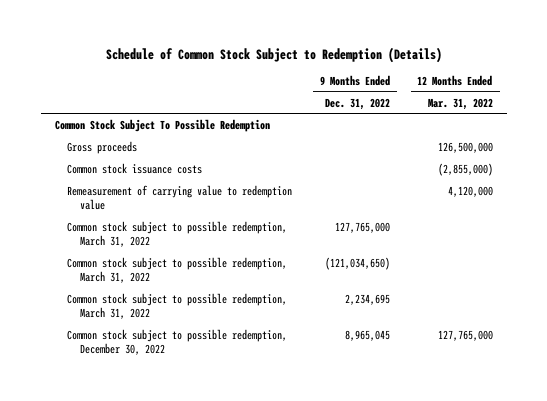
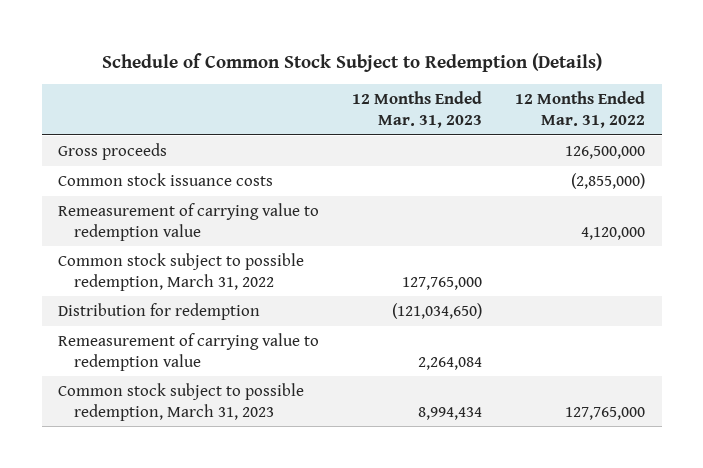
- | 9 Months Ended Dec. 31, 2022 | 12 Months Ended Mar. 31, 2022
+ | 12 Months Ended Mar. 31, 2023 | 12 Months Ended Mar. 31, 2022
- Common Stock Subject To Possible Redemption
- Common stock subject to possible redemption, March 31, 2022 | (121,034,650) |
- Common stock subject to possible redemption, March 31, 2022 | 2,234,695 |
- Common stock subject to possible redemption, December 30, 2022 | 8,965,045 | 127,765,000
+ Distribution for redemption | (121,034,650) |
+ Remeasurement of carrying value to redemption value | 2,264,084 |
+ Common stock subject to possible redemption, March 31, 2023 | 8,994,434 | 127,765,000

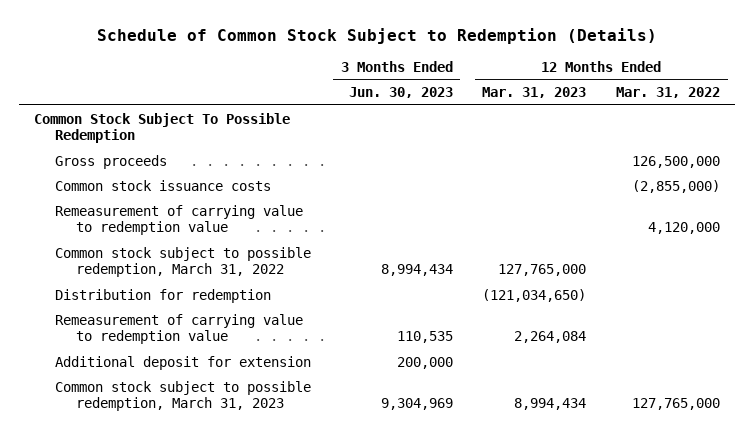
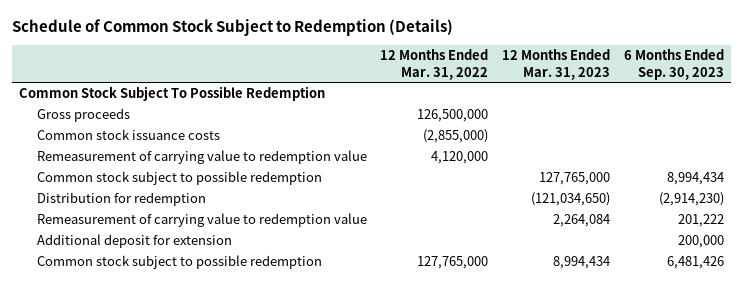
- | 3 Months Ended Jun. 30, 2023 | 12 Months Ended Mar. 31, 2023 | 12 Months Ended Mar. 31, 2022
+ | 12 Months Ended Mar. 31, 2022 | 12 Months Ended Mar. 31, 2023 | 6 Months Ended Sep. 30, 2023
- Common stock subject to possible redemption, March 31, 2022 | 8,994,434 | 127,765,000 |
+ Common stock subject to possible redemption | | 127,765,000 | 8,994,434
- Common stock subject to possible redemption, March 31, 2023 | 9,304,969 | 8,994,434 | 127,765,000
+ Common stock subject to possible redemption | 127,765,000 | 8,994,434 | 6,481,426

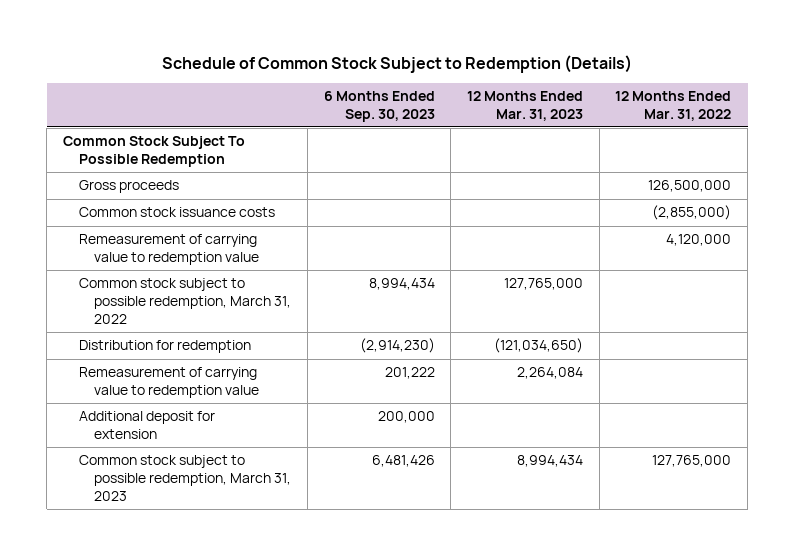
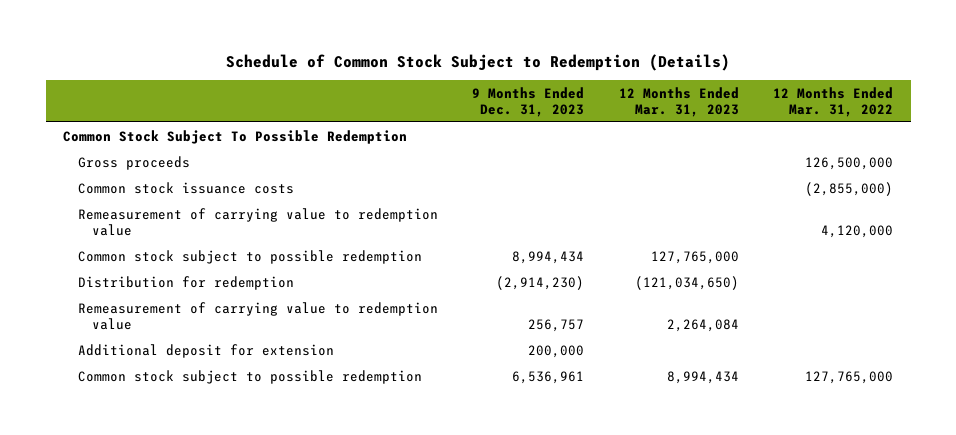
- | 6 Months Ended Sep. 30, 2023 | 12 Months Ended Mar. 31, 2023 | 12 Months Ended Mar. 31, 2022
+ | 9 Months Ended Dec. 31, 2023 | 12 Months Ended Mar. 31, 2023 | 12 Months Ended Mar. 31, 2022
- Common stock subject to possible redemption, March 31, 2022 | 8,994,434 | 127,765,000 |
+ Common stock subject to possible redemption | 8,994,434 | 127,765,000 |
- Common stock subject to possible redemption, March 31, 2023 | 6,481,426 | 8,994,434 | 127,765,000
+ Common stock subject to possible redemption | 6,536,961 | 8,994,434 | 127,765,000

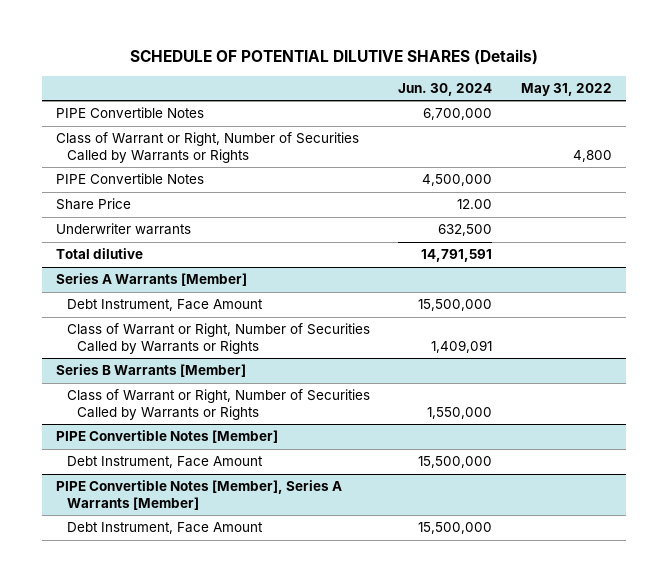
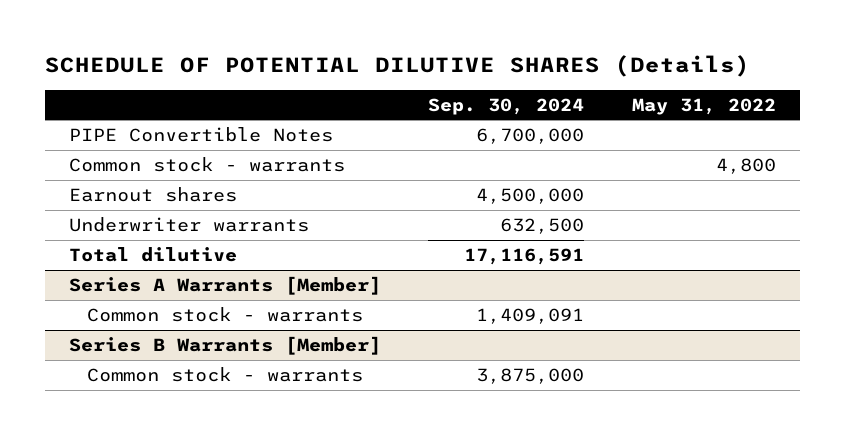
- | Jun. 30, 2024 | May 31, 2022
+ | Sep. 30, 2024 | May 31, 2022
- Class of Warrant or Right, Number of Securities Called by Warrants or Rights | | 4,800
- PIPE Convertible Notes | 4,500,000 |
- Share Price | 12.00 |
+ Common stock - warrants | | 4,800
+ Earnout shares | 4,500,000 |
@ Series A Warrants [Member]
- Debt Instrument, Face Amount | 15,500,000 |
- Class of Warrant or Right, Number of Securities Called by Warrants or Rights | 1,409,091 |
+ Common stock - warrants | 1,409,091 |
@ Series B Warrants [Member]
- Class of Warrant or Right, Number of Securities Called by Warrants or Rights | 1,550,000 |
- PIPE Convertible Notes [Member]
- Debt Instrument, Face Amount | 15,500,000 |
- PIPE Convertible Notes [Member], Series A Warrants [Member]
- Debt Instrument, Face Amount | 15,500,000 |
@ Series B Warrants [Member]
+ Common stock - warrants | 3,875,000 |

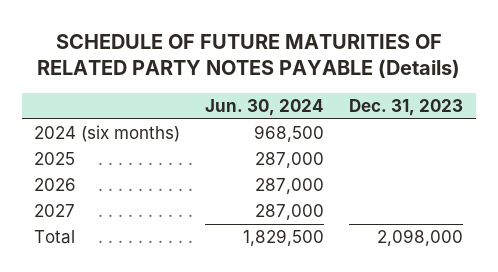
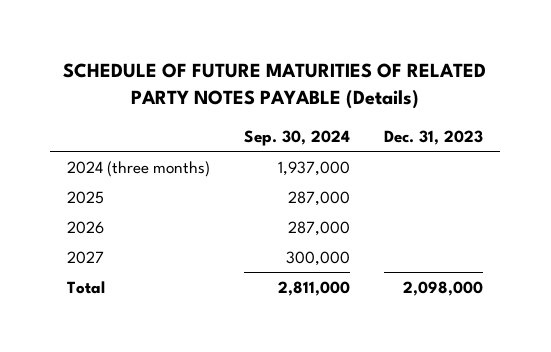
- | Jun. 30, 2024 | Dec. 31, 2023
+ | Sep. 30, 2024 | Dec. 31, 2023
- 2024 (six months) | 968,500 |
+ 2024 (three months) | 1,937,000 |

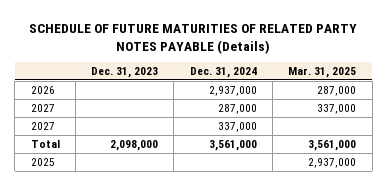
- | Sep. 30, 2024 | Dec. 31, 2023
+ | Dec. 31, 2023 | Dec. 31, 2024 | Mar. 31, 2025
- 2024 (three months) | 1,937,000 |
+ 2027 | | 337,000 |
moved down: 2025 | | | 2,937,000

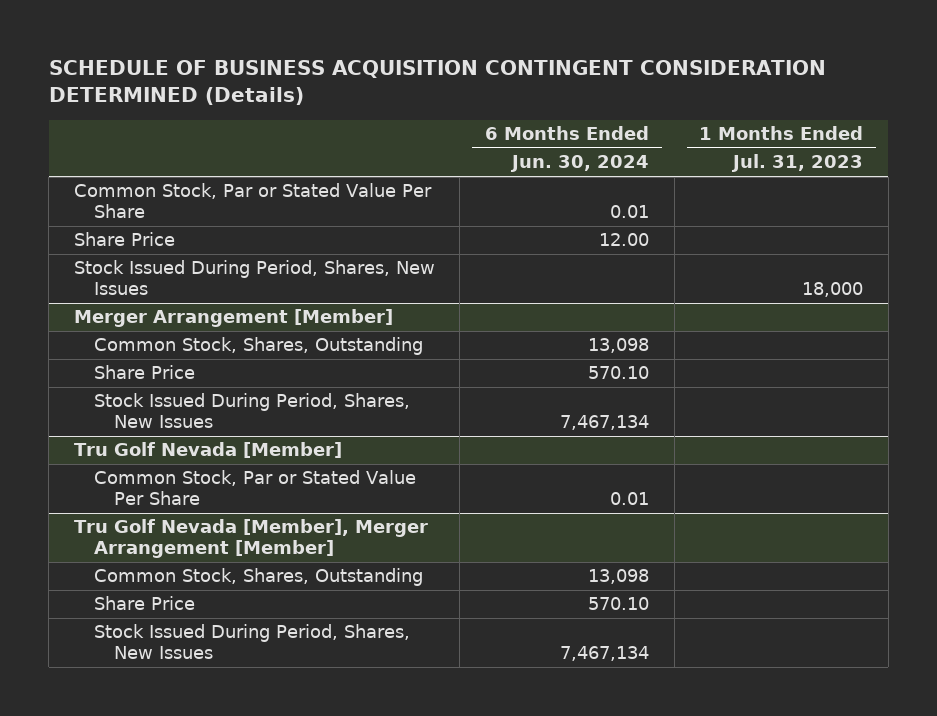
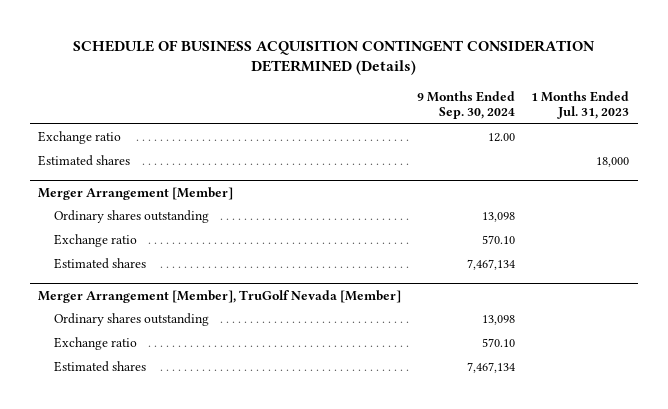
- | 6 Months Ended Jun. 30, 2024 | 1 Months Ended Jul. 31, 2023
+ | 9 Months Ended Sep. 30, 2024 | 1 Months Ended Jul. 31, 2023
- Common Stock, Par or Stated Value Per Share | 0.01 |
- Share Price | 12.00 |
- Stock Issued During Period, Shares, New Issues | | 18,000
+ Exchange ratio | 12.00 |
+ Estimated shares | | 18,000
@ Merger Arrangement [Member]
- Common Stock, Shares, Outstanding | 13,098 |
- Share Price | 570.10 |
- Stock Issued During Period, Shares, New Issues | 7,467,134 |
- Tru Golf Nevada [Member]
- Common Stock, Par or Stated Value Per Share | 0.01 |
- Tru Golf Nevada [Member], Merger Arrangement [Member]
- Common Stock, Shares, Outstanding | 13,098 |
- Share Price | 570.10 |
- Stock Issued During Period, Shares, New Issues | 7,467,134 |
@ Merger Arrangement [Member]
+ Ordinary shares outstanding | 13,098 |
+ Exchange ratio | 570.10 |
+ Estimated shares | 7,467,134 |
+ Merger Arrangement [Member], TruGolf Nevada [Member]
+ Ordinary shares outstanding | 13,098 |
+ Exchange ratio | 570.10 |
+ Estimated shares | 7,467,134 |

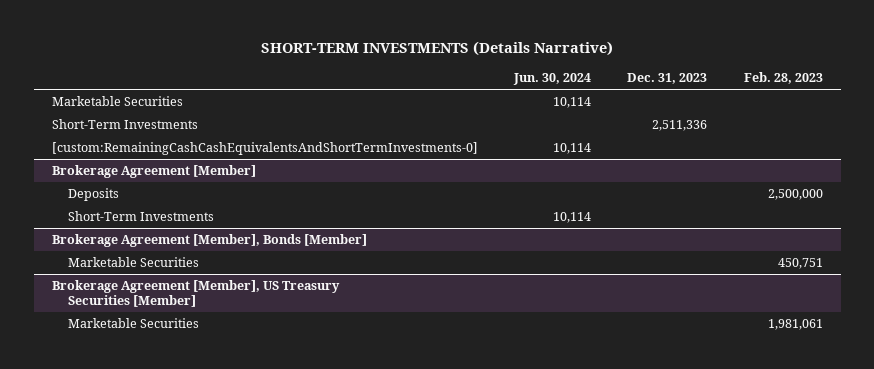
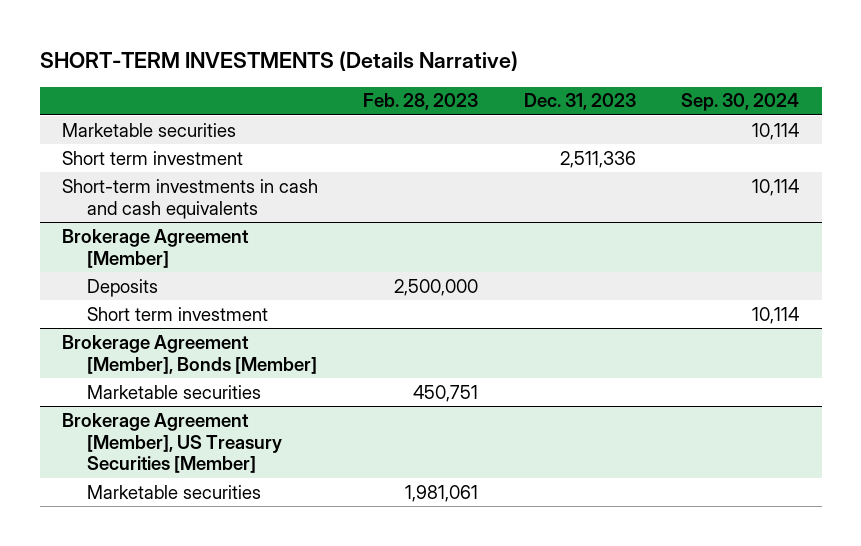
- | Jun. 30, 2024 | Dec. 31, 2023 | Feb. 28, 2023
+ | Feb. 28, 2023 | Dec. 31, 2023 | Sep. 30, 2024
- Marketable Securities | 10,114 | |
- Short-Term Investments | | 2,511,336 |
- [custom:RemainingCashCashEquivalentsAndShortTermInvestments-0] | 10,114 | |
+ Marketable securities | | | 10,114
+ Short term investment | | 2,511,336 |
+ Short-term investments in cash and cash equivalents | | | 10,114
@ Brokerage Agreement [Member]
- Short-Term Investments | 10,114 | |
+ Short term investment | | | 10,114
@ Brokerage Agreement [Member], Bonds [Member]
- Marketable Securities | | | 450,751
+ Marketable securities | 450,751 | |
@ Brokerage Agreement [Member], US Treasury Securities [Member]
- Marketable Securities | | | 1,981,061
+ Marketable securities | 1,981,061 | |

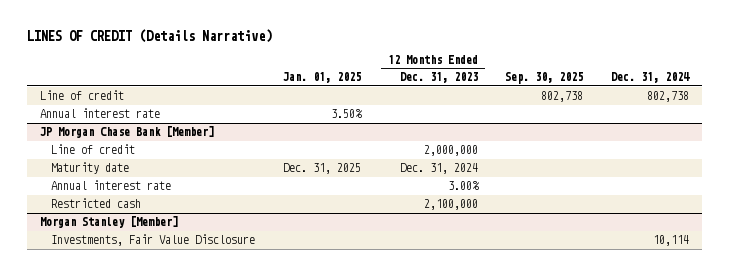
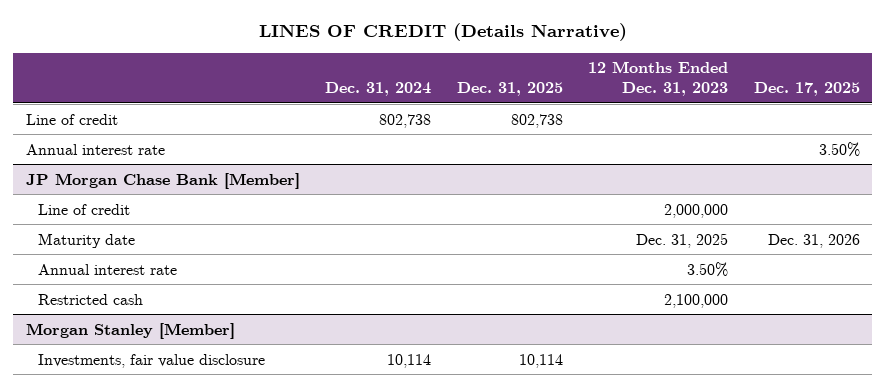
- | Jan. 01, 2025 | 12 Months Ended Dec. 31, 2023 | Sep. 30, 2025 | Dec. 31, 2024
+ | Dec. 31, 2024 | Dec. 31, 2025 | 12 Months Ended Dec. 31, 2023 | Dec. 17, 2025
@ JP Morgan Chase Bank [Member]
- Maturity date | Dec. 31, 2025 | Dec. 31, 2024 | |
- Annual interest rate | | 3.00% | |
+ Maturity date | | | Dec. 31, 2025 | Dec. 31, 2026
+ Annual interest rate | | | 3.50% |
@ Morgan Stanley [Member]
- Investments, Fair Value Disclosure | | | | 10,114
+ Investments, fair value disclosure | 10,114 | 10,114 | |

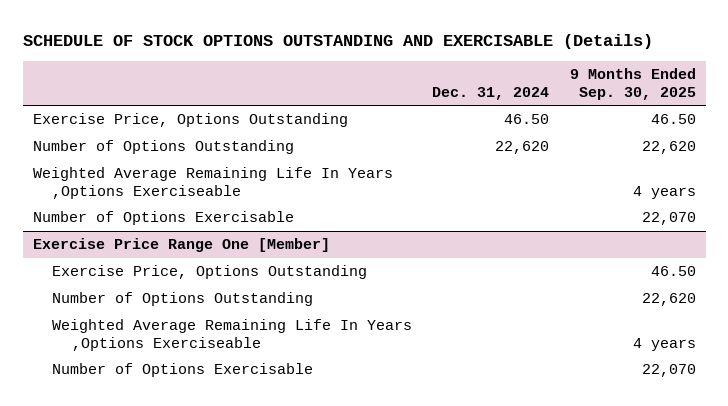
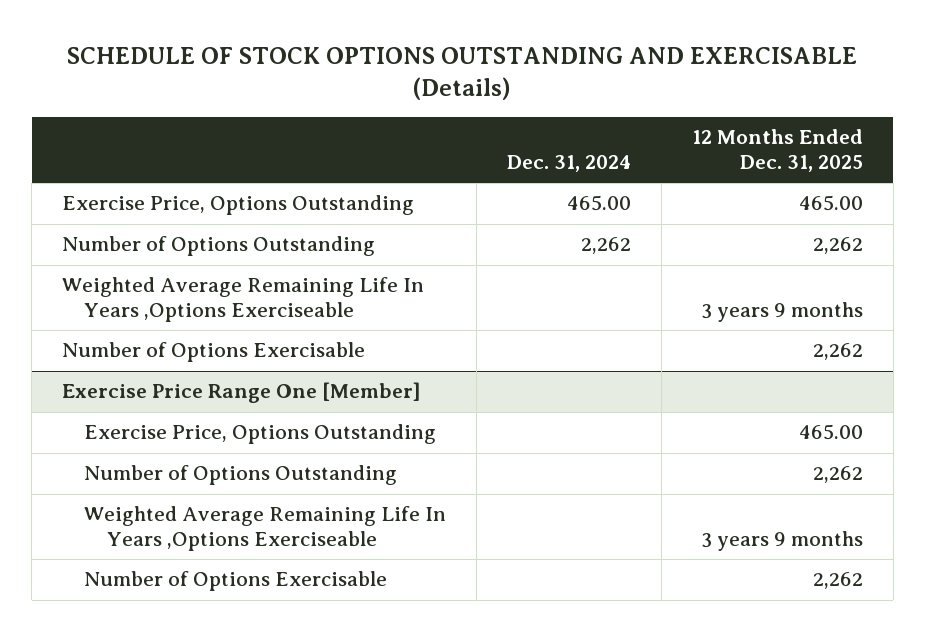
- | Dec. 31, 2024 | 9 Months Ended Sep. 30, 2025
+ | Dec. 31, 2024 | 12 Months Ended Dec. 31, 2025
- Exercise Price, Options Outstanding | 46.50 | 46.50
- Number of Options Outstanding | 22,620 | 22,620
+ Exercise Price, Options Outstanding | 465.00 | 465.00
+ Number of Options Outstanding | 2,262 | 2,262

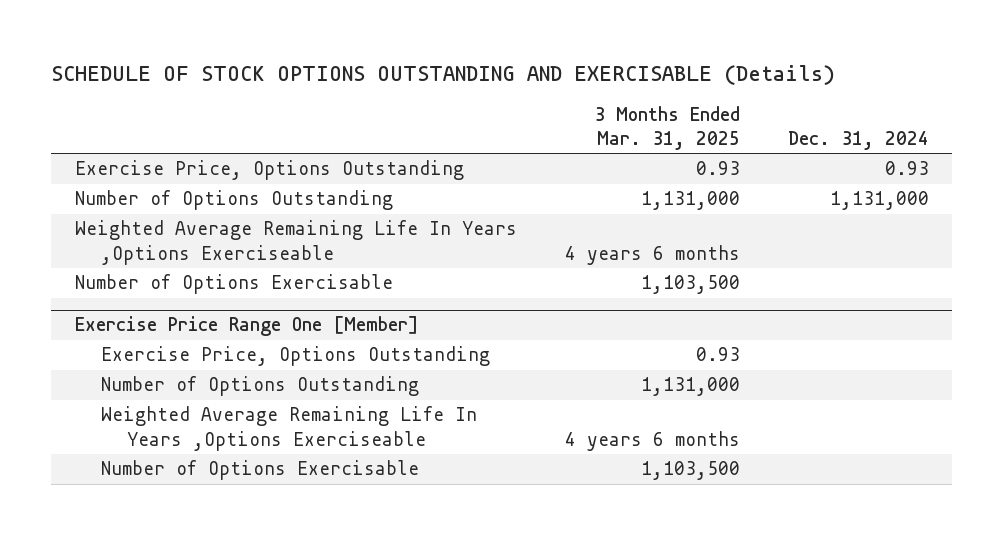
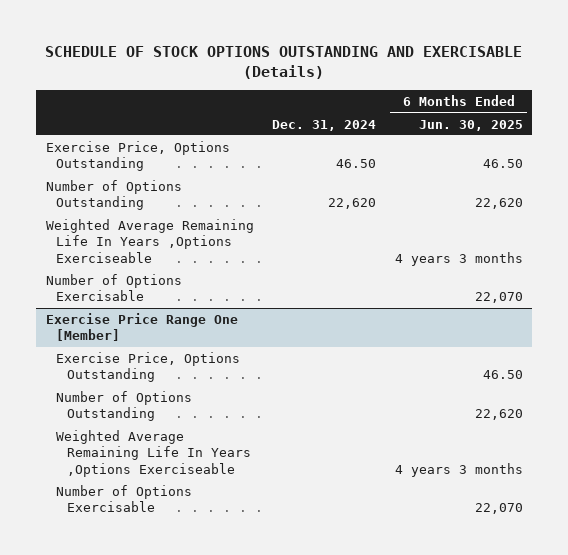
- | 3 Months Ended Mar. 31, 2025 | Dec. 31, 2024
+ | Dec. 31, 2024 | 6 Months Ended Jun. 30, 2025
- Exercise Price, Options Outstanding | 0.93 | 0.93
- Number of Options Outstanding | 1,131,000 | 1,131,000
+ Exercise Price, Options Outstanding | 46.50 | 46.50
+ Number of Options Outstanding | 22,620 | 22,620

